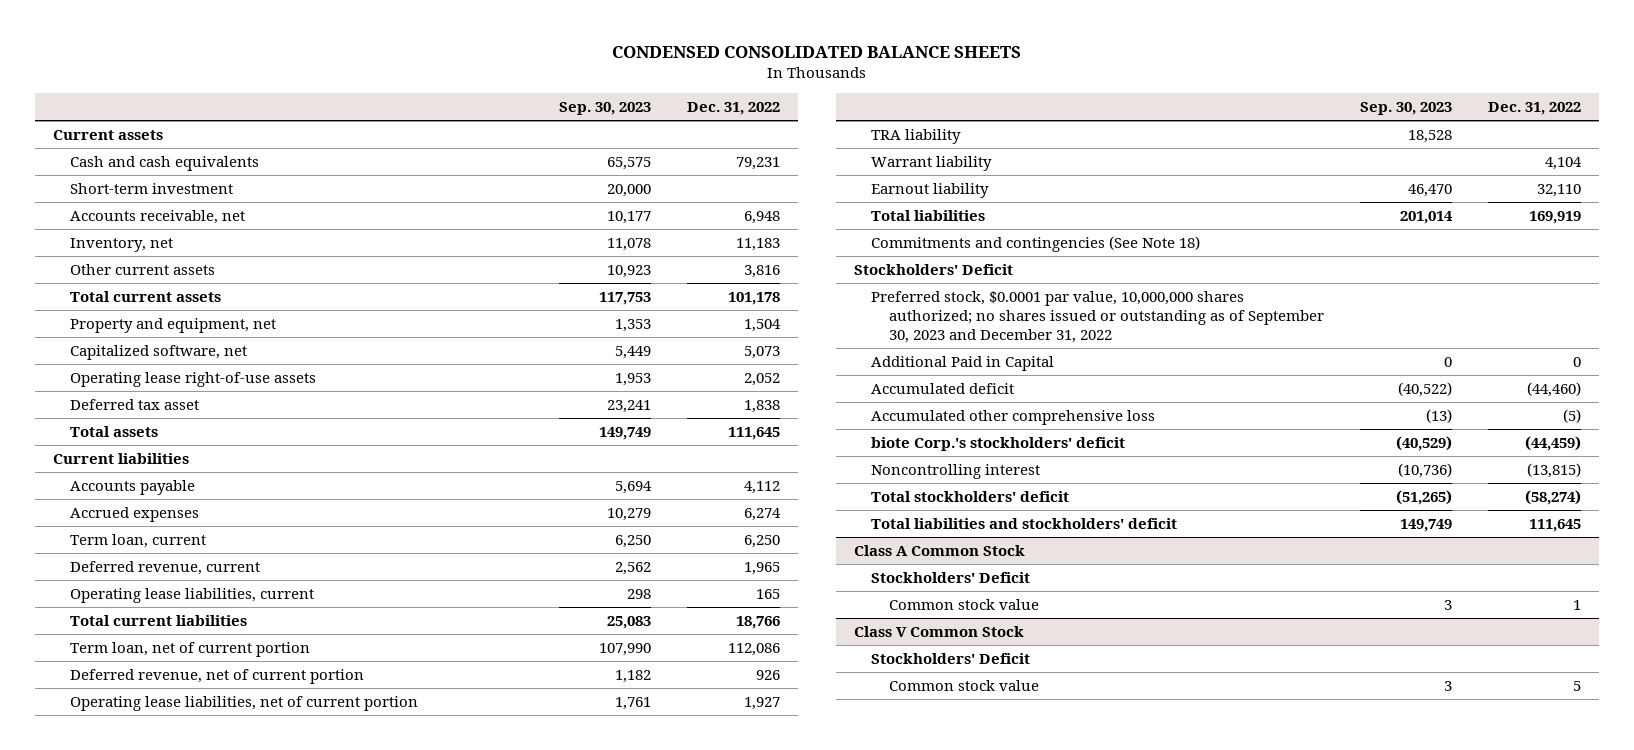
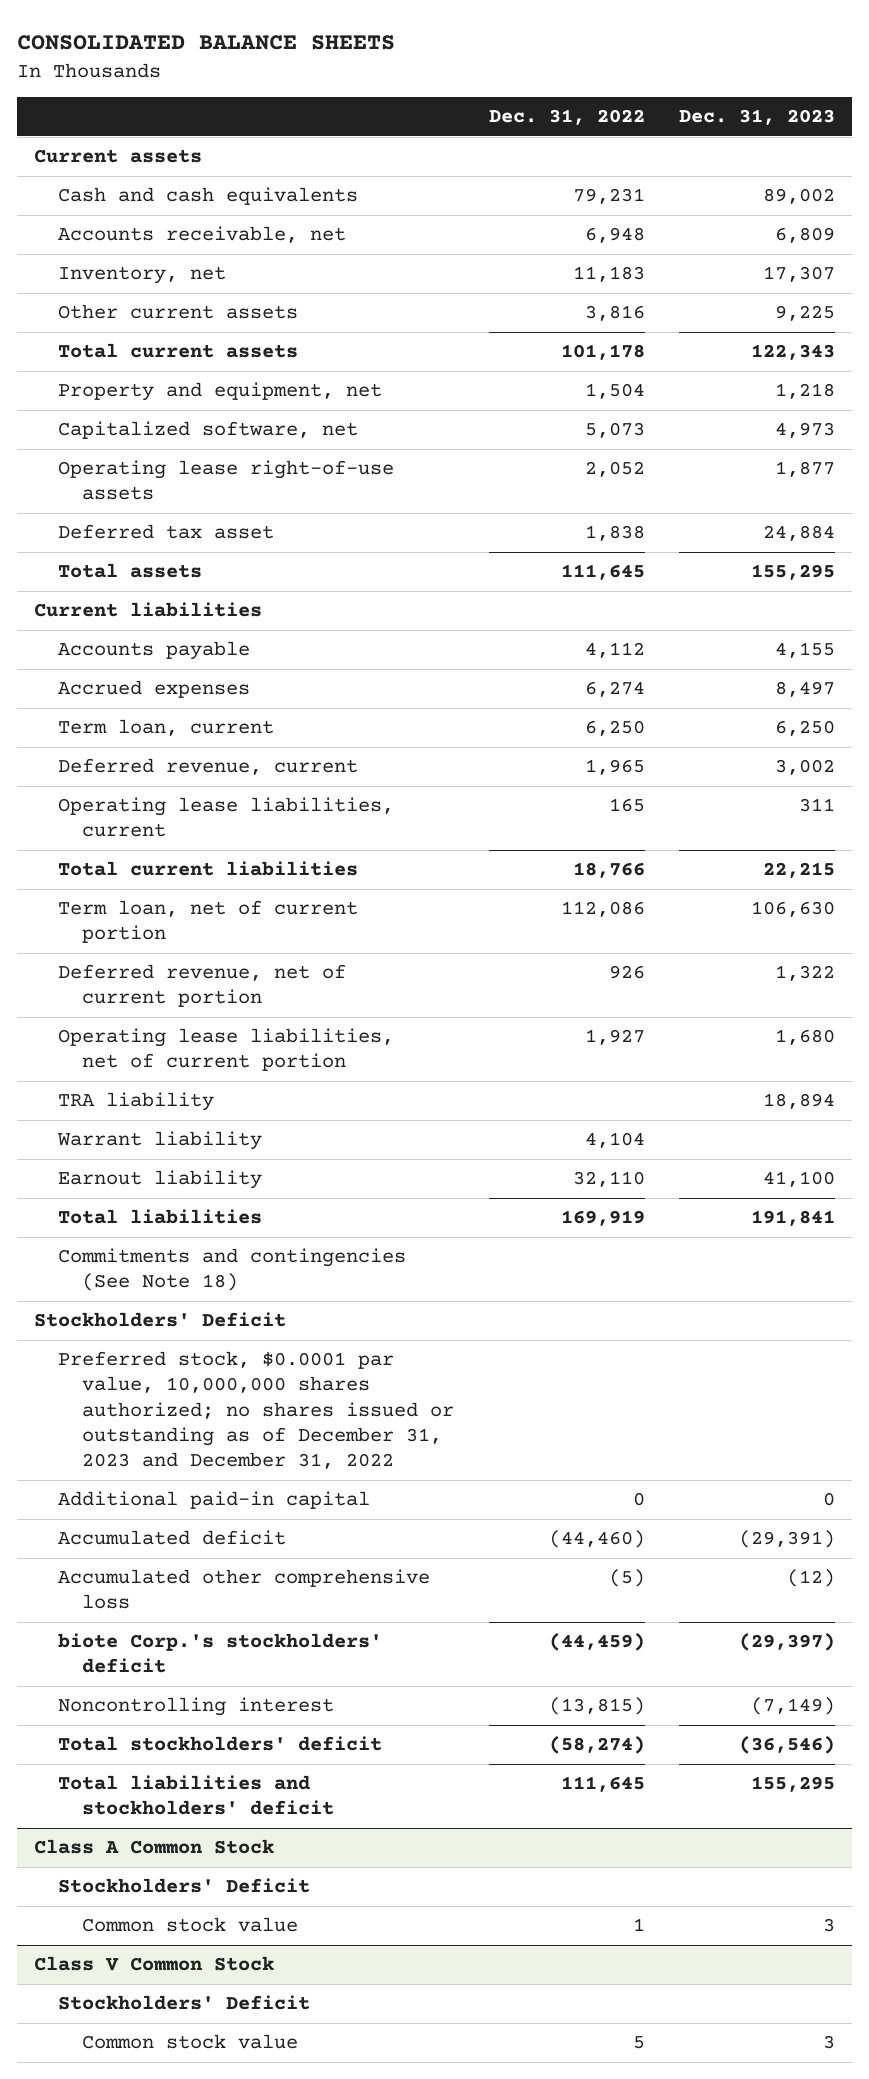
- CONDENSED CONSOLIDATED BALANCE SHEETS
+ CONSOLIDATED BALANCE SHEETS
- | Sep. 30, 2023 | Dec. 31, 2022
+ | Dec. 31, 2022 | Dec. 31, 2023
- Short-term investment | 20,000 |
- Preferred stock, $0.0001 par value, 10,000,000 shares authorized; no shares issued or outstanding as of September 30, 2023 and December 31, 2022
- Additional Paid in Capital | 0 | 0
+ Preferred stock, $0.0001 par value, 10,000,000 shares authorized; no shares issued or outstanding as of December 31, 2023 and December 31, 2022
+ Additional paid-in capital | 0 | 0

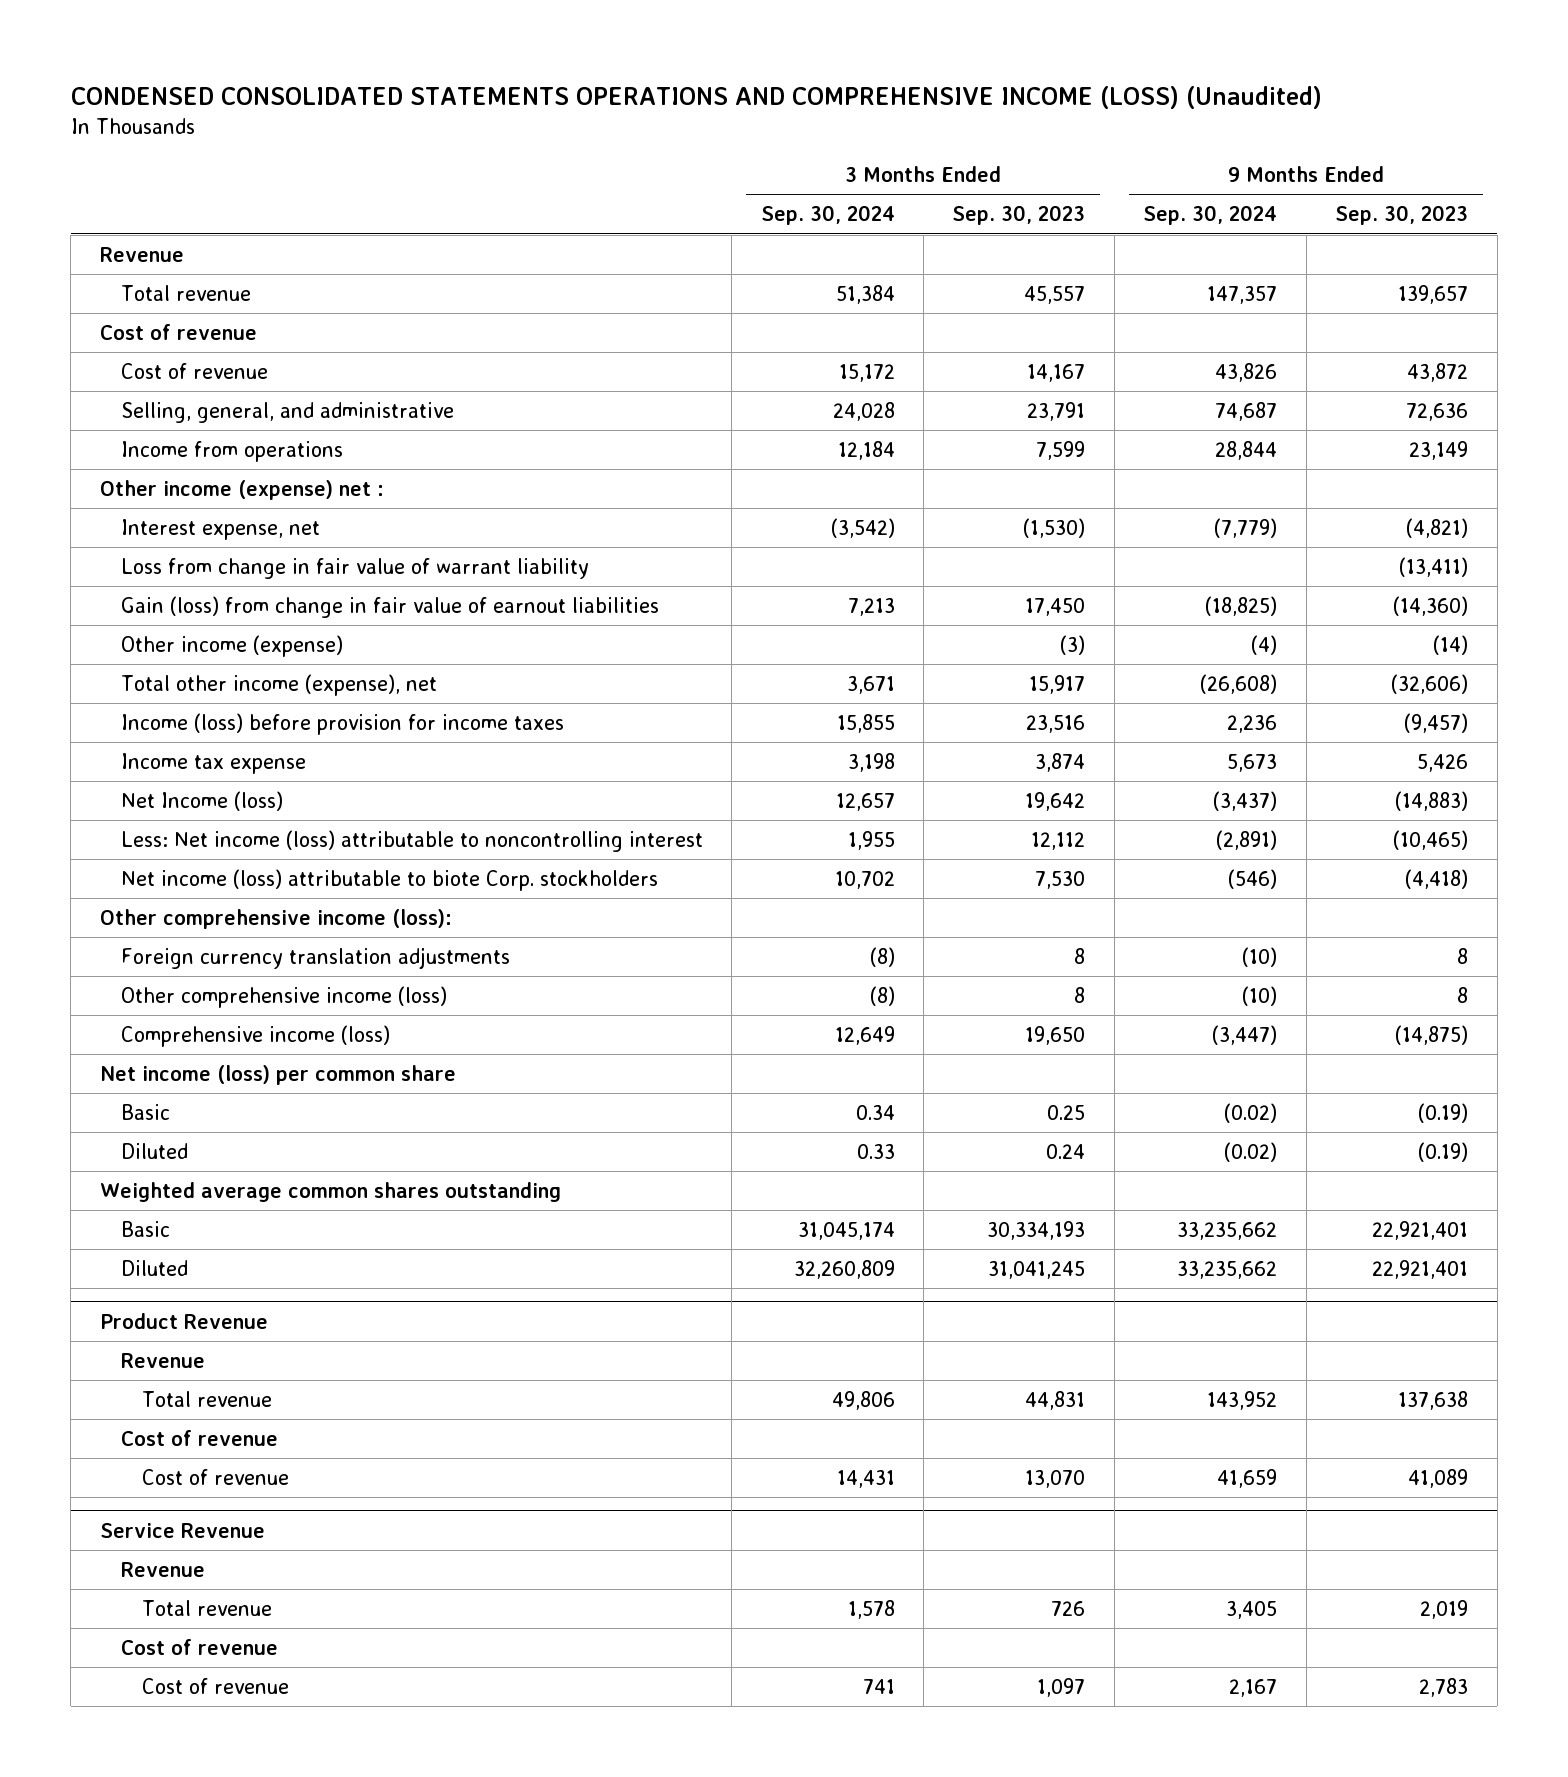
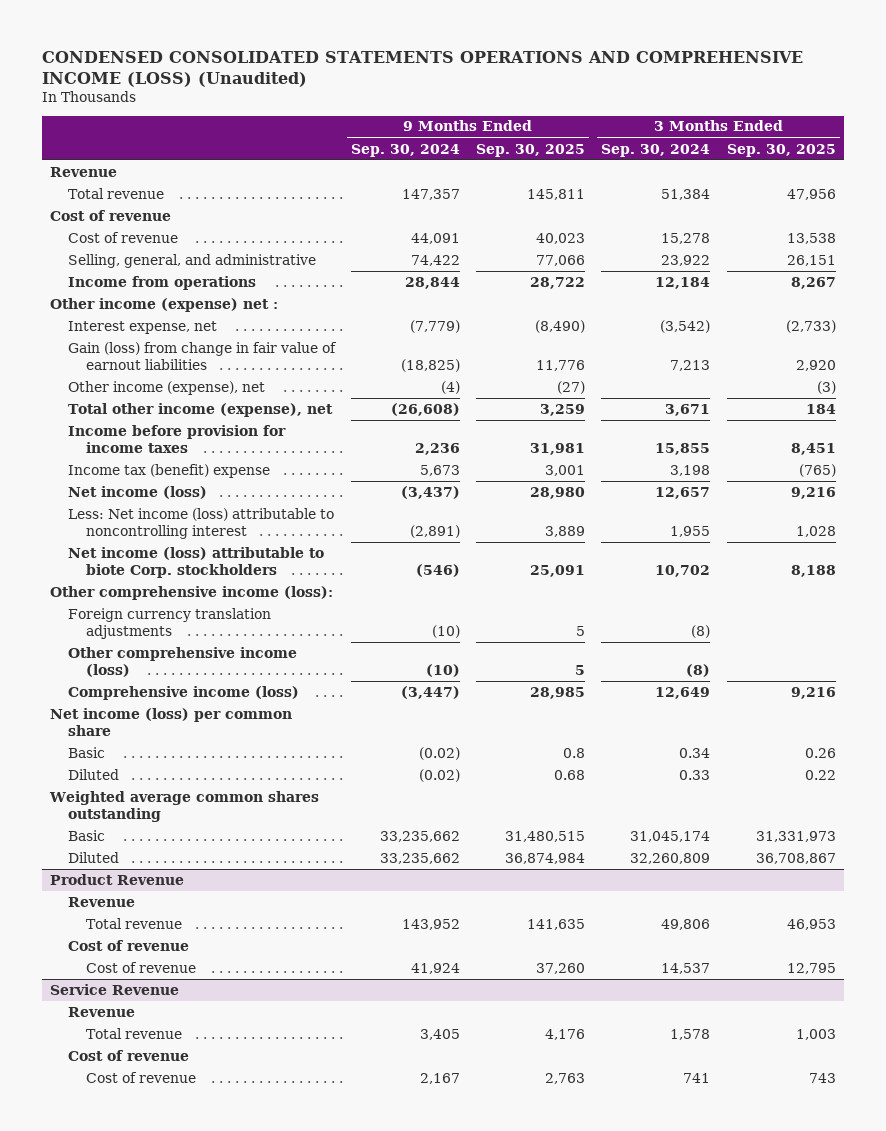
- | 3 Months Ended Sep. 30, 2024 | 3 Months Ended Sep. 30, 2023 | 9 Months Ended Sep. 30, 2024 | 9 Months Ended Sep. 30, 2023
+ | 9 Months Ended Sep. 30, 2024 | 9 Months Ended Sep. 30, 2025 | 3 Months Ended Sep. 30, 2024 | 3 Months Ended Sep. 30, 2025
- Cost of revenue | 15,172 | 14,167 | 43,826 | 43,872
- Selling, general, and administrative | 24,028 | 23,791 | 74,687 | 72,636
+ Cost of revenue | 44,091 | 40,023 | 15,278 | 13,538
+ Selling, general, and administrative | 74,422 | 77,066 | 23,922 | 26,151
- Loss from change in fair value of warrant liability | | | | (13,411)
- Other income (expense) | | (3) | (4) | (14)
+ Other income (expense), net | (4) | (27) | | (3)
- Income (loss) before provision for income taxes | 15,855 | 23,516 | 2,236 | (9,457)
- Income tax expense | 3,198 | 3,874 | 5,673 | 5,426
- Net Income (loss) | 12,657 | 19,642 | (3,437) | (14,883)
+ Income before provision for income taxes | 2,236 | 31,981 | 15,855 | 8,451
+ Income tax (benefit) expense | 5,673 | 3,001 | 3,198 | (765)
+ Net income (loss) | (3,437) | 28,980 | 12,657 | 9,216
@ Product Revenue
- Cost of revenue | 14,431 | 13,070 | 41,659 | 41,089
+ Cost of revenue | 41,924 | 37,260 | 14,537 | 12,795

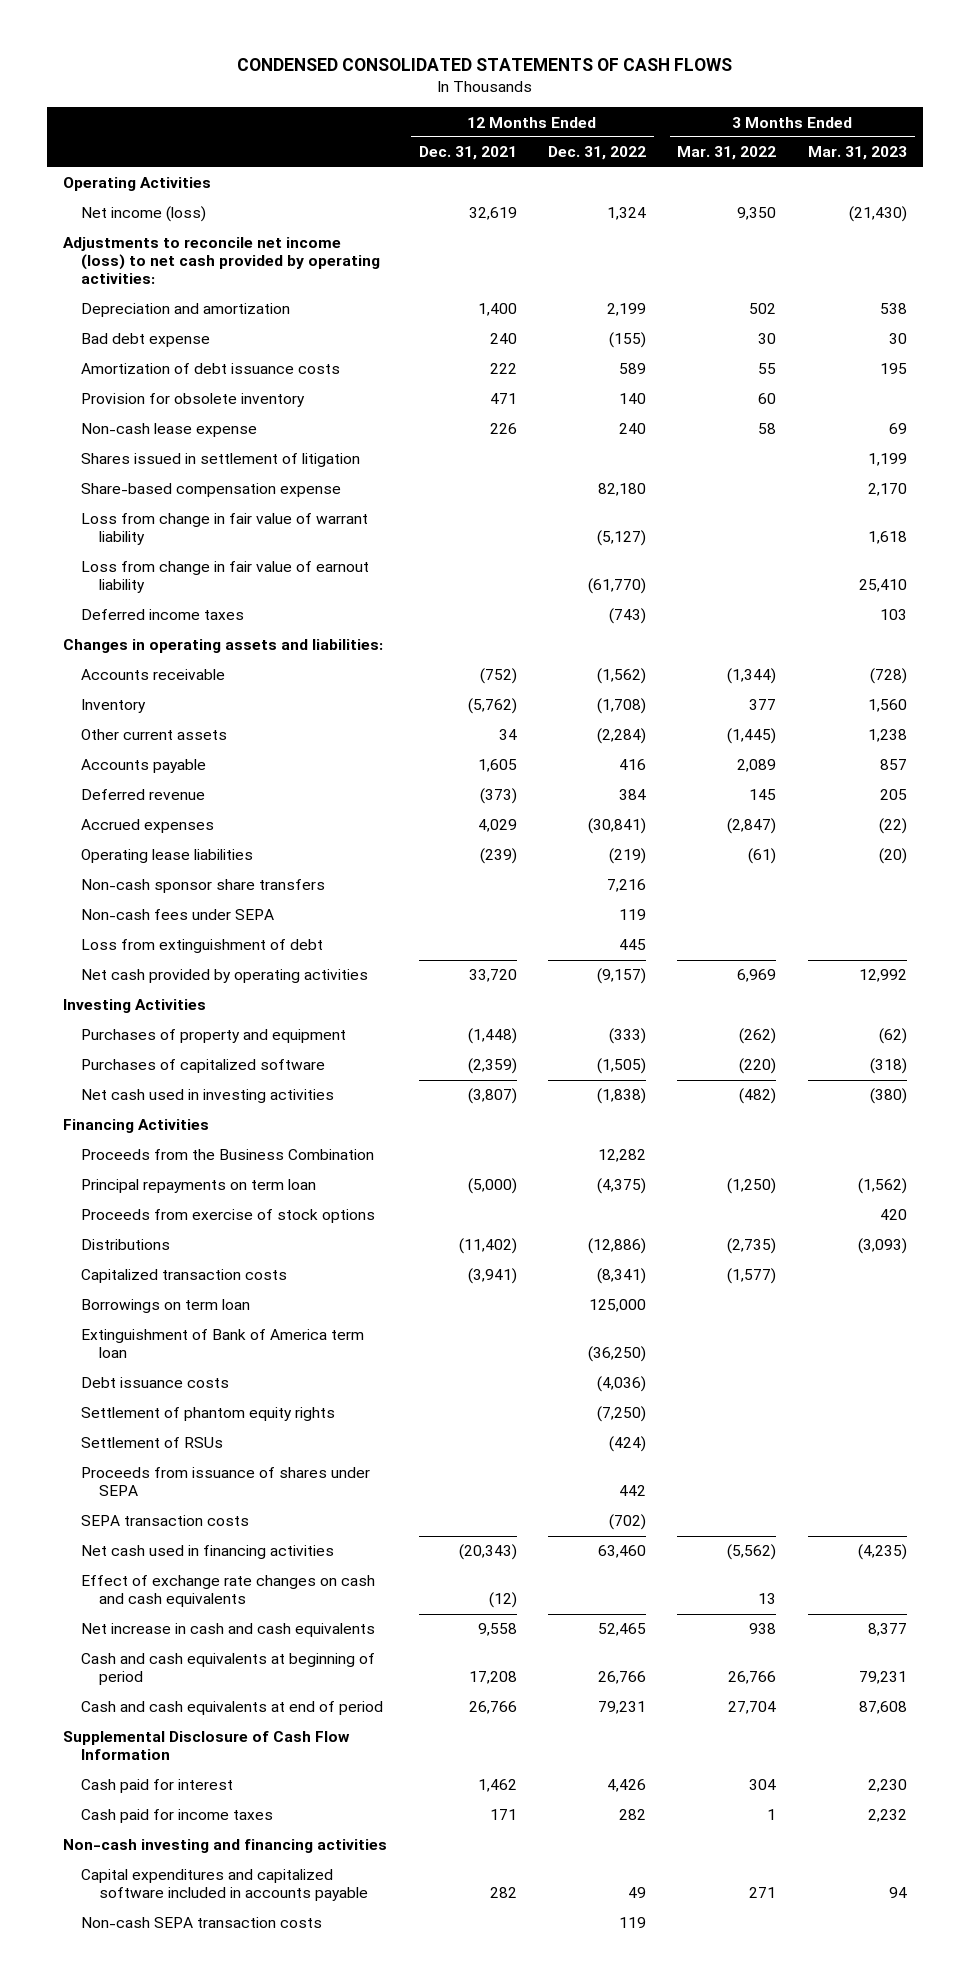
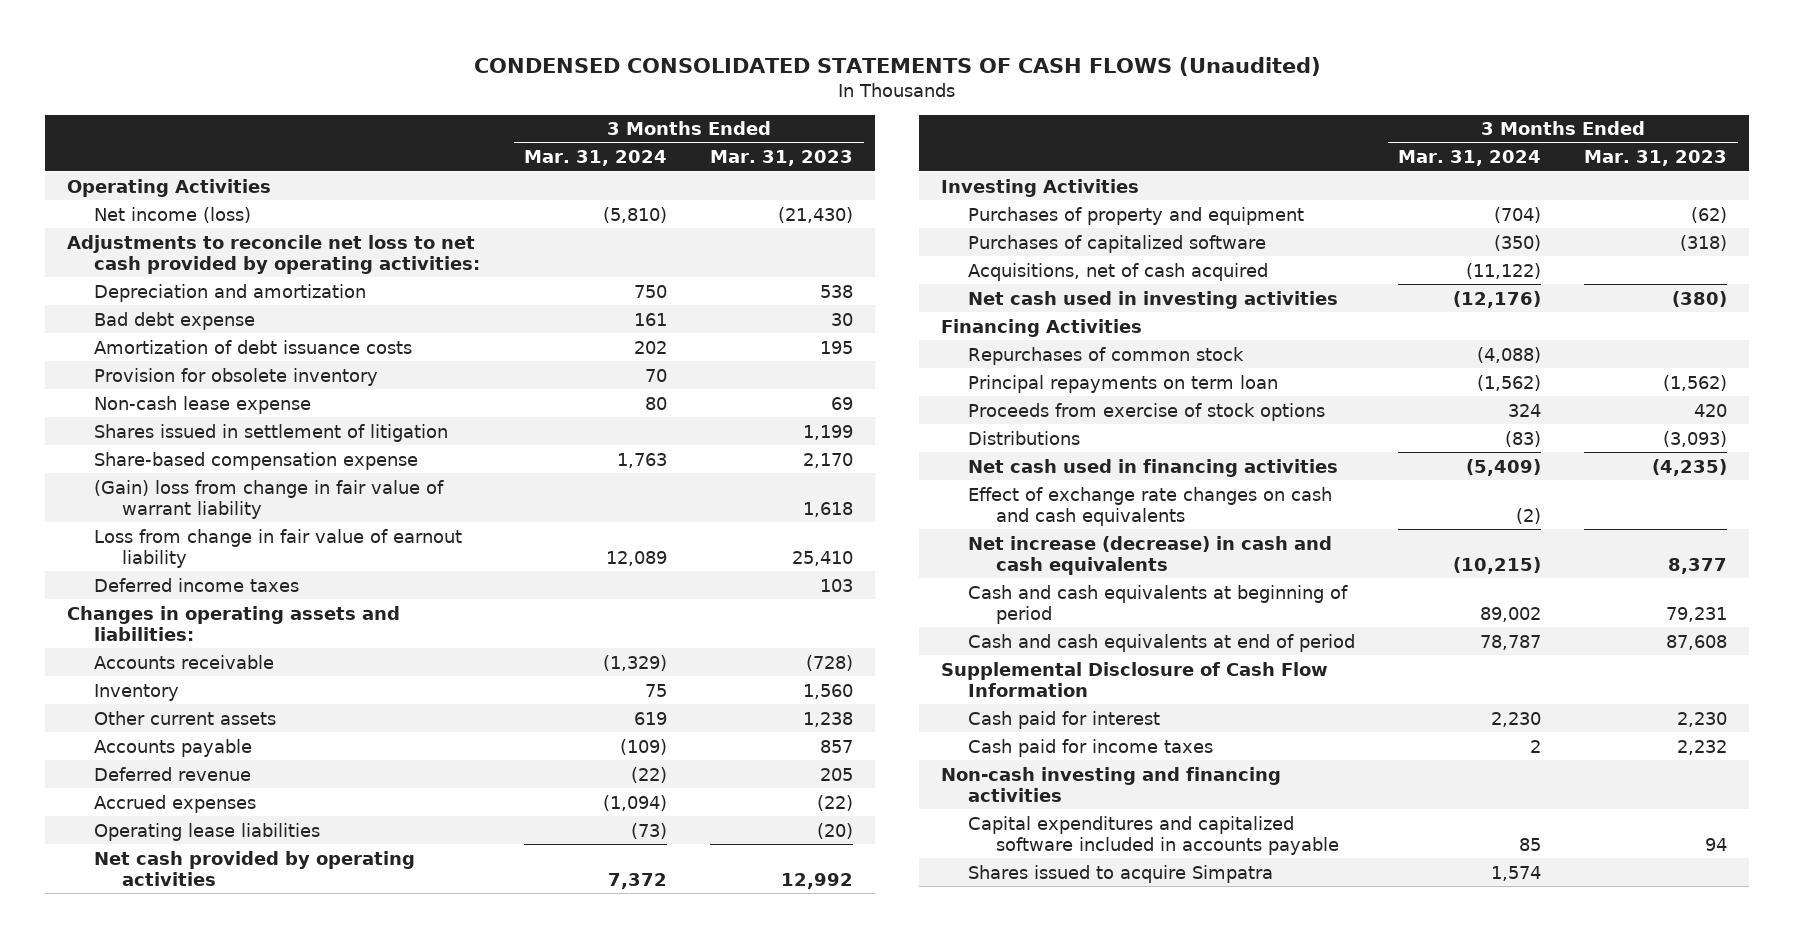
- CONDENSED CONSOLIDATED STATEMENTS OF CASH FLOWS
+ CONDENSED CONSOLIDATED STATEMENTS OF CASH FLOWS (Unaudited)
- | 12 Months Ended Dec. 31, 2021 | 12 Months Ended Dec. 31, 2022 | 3 Months Ended Mar. 31, 2022 | 3 Months Ended Mar. 31, 2023
+ | 3 Months Ended Mar. 31, 2024 | 3 Months Ended Mar. 31, 2023
- Adjustments to reconcile net income (loss) to net cash provided by operating activities:
+ Adjustments to reconcile net loss to net cash provided by operating activities:
- Loss from change in fair value of warrant liability | | (5,127) | | 1,618
+ (Gain) loss from change in fair value of warrant liability | | 1,618
- Non-cash sponsor share transfers | | 7,216 | |
- Non-cash fees under SEPA | | 119 | |
- Loss from extinguishment of debt | | 445 | |
+ Acquisitions, net of cash acquired | (11,122) |
- Proceeds from the Business Combination | | 12,282 | |
+ Repurchases of common stock | (4,088) |
- Capitalized transaction costs | (3,941) | (8,341) | (1,577) |
- Borrowings on term loan | | 125,000 | |
- Extinguishment of Bank of America term loan | | (36,250) | |
- Debt issuance costs | | (4,036) | |
- Settlement of phantom equity rights | | (7,250) | |
- Settlement of RSUs | | (424) | |
- Proceeds from issuance of shares under SEPA | | 442 | |
- SEPA transaction costs | | (702) | |
- Net increase in cash and cash equivalents | 9,558 | 52,465 | 938 | 8,377
+ Net increase (decrease) in cash and cash equivalents | (10,215) | 8,377
- Non-cash SEPA transaction costs | | 119 | |
+ Shares issued to acquire Simpatra | 1,574 |

